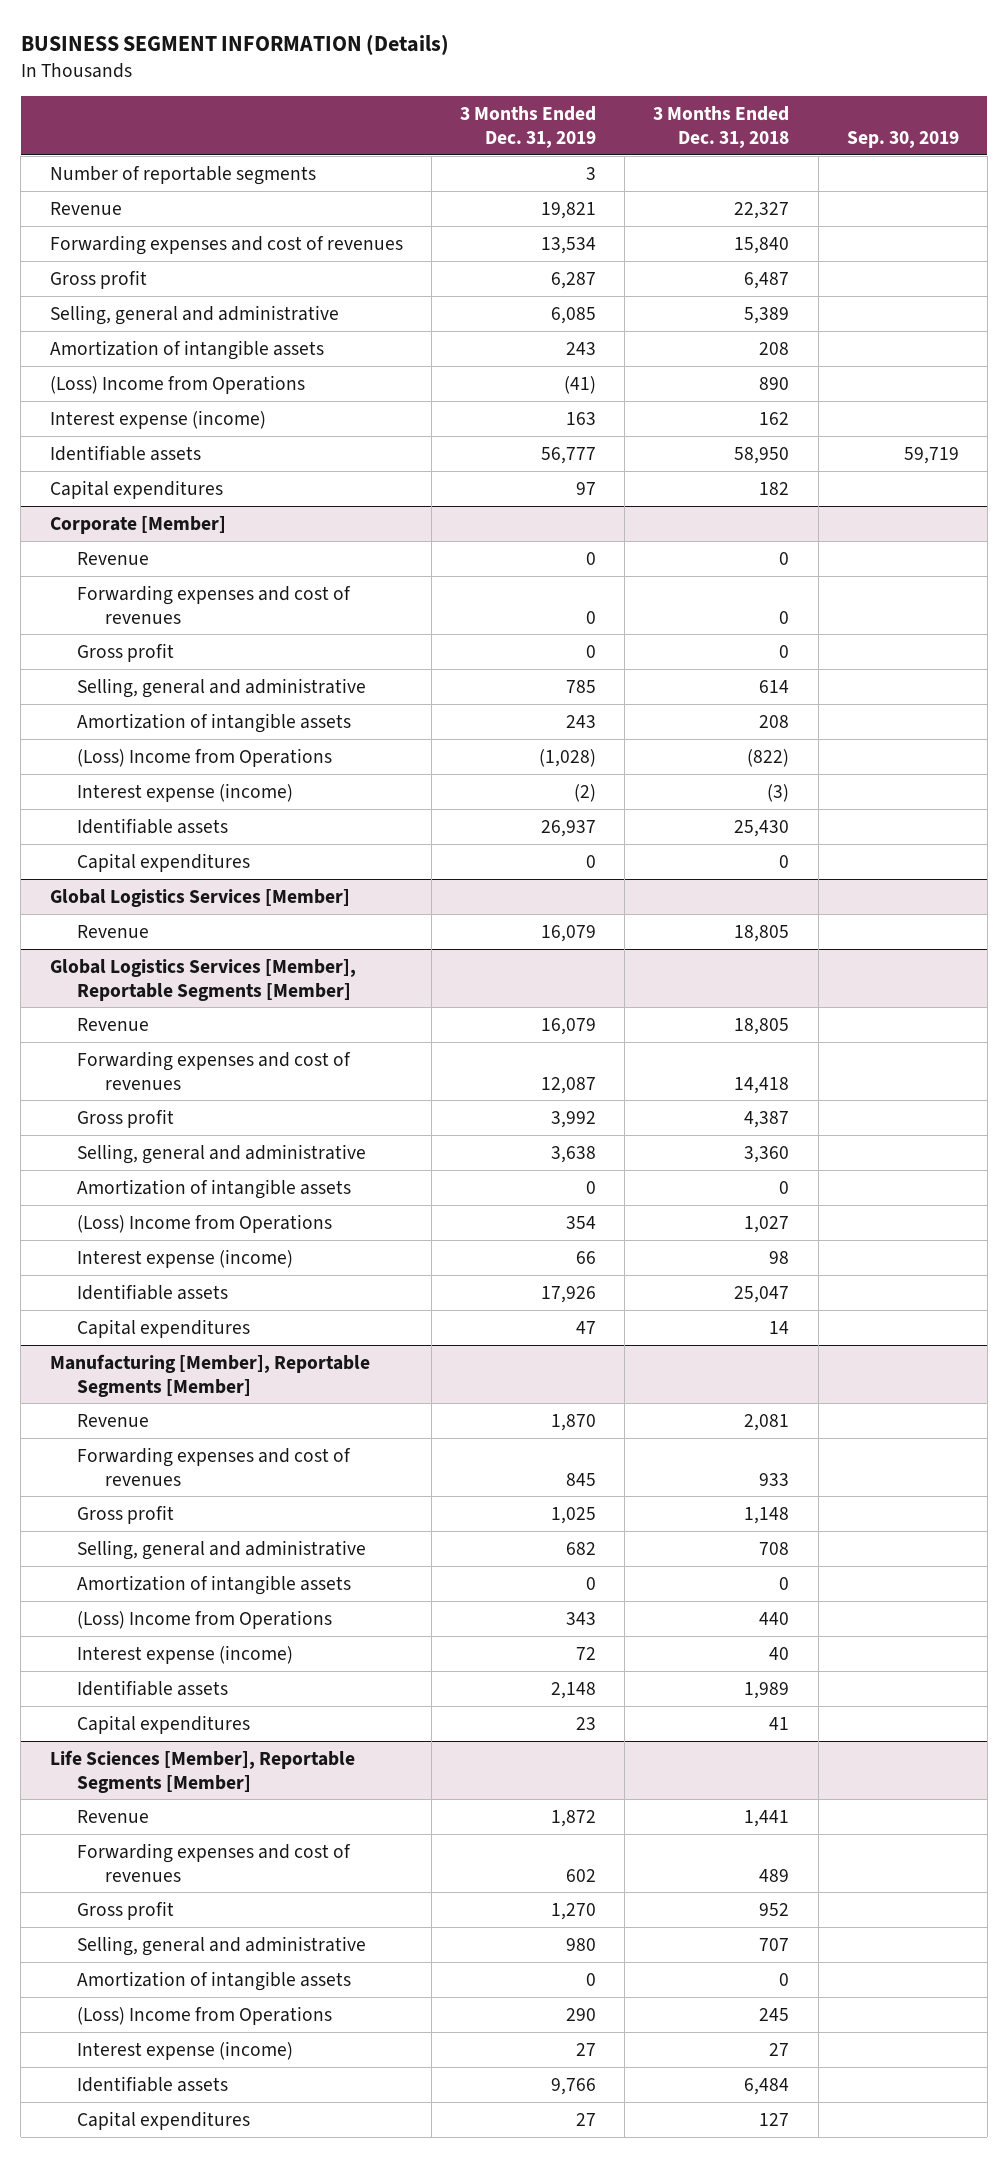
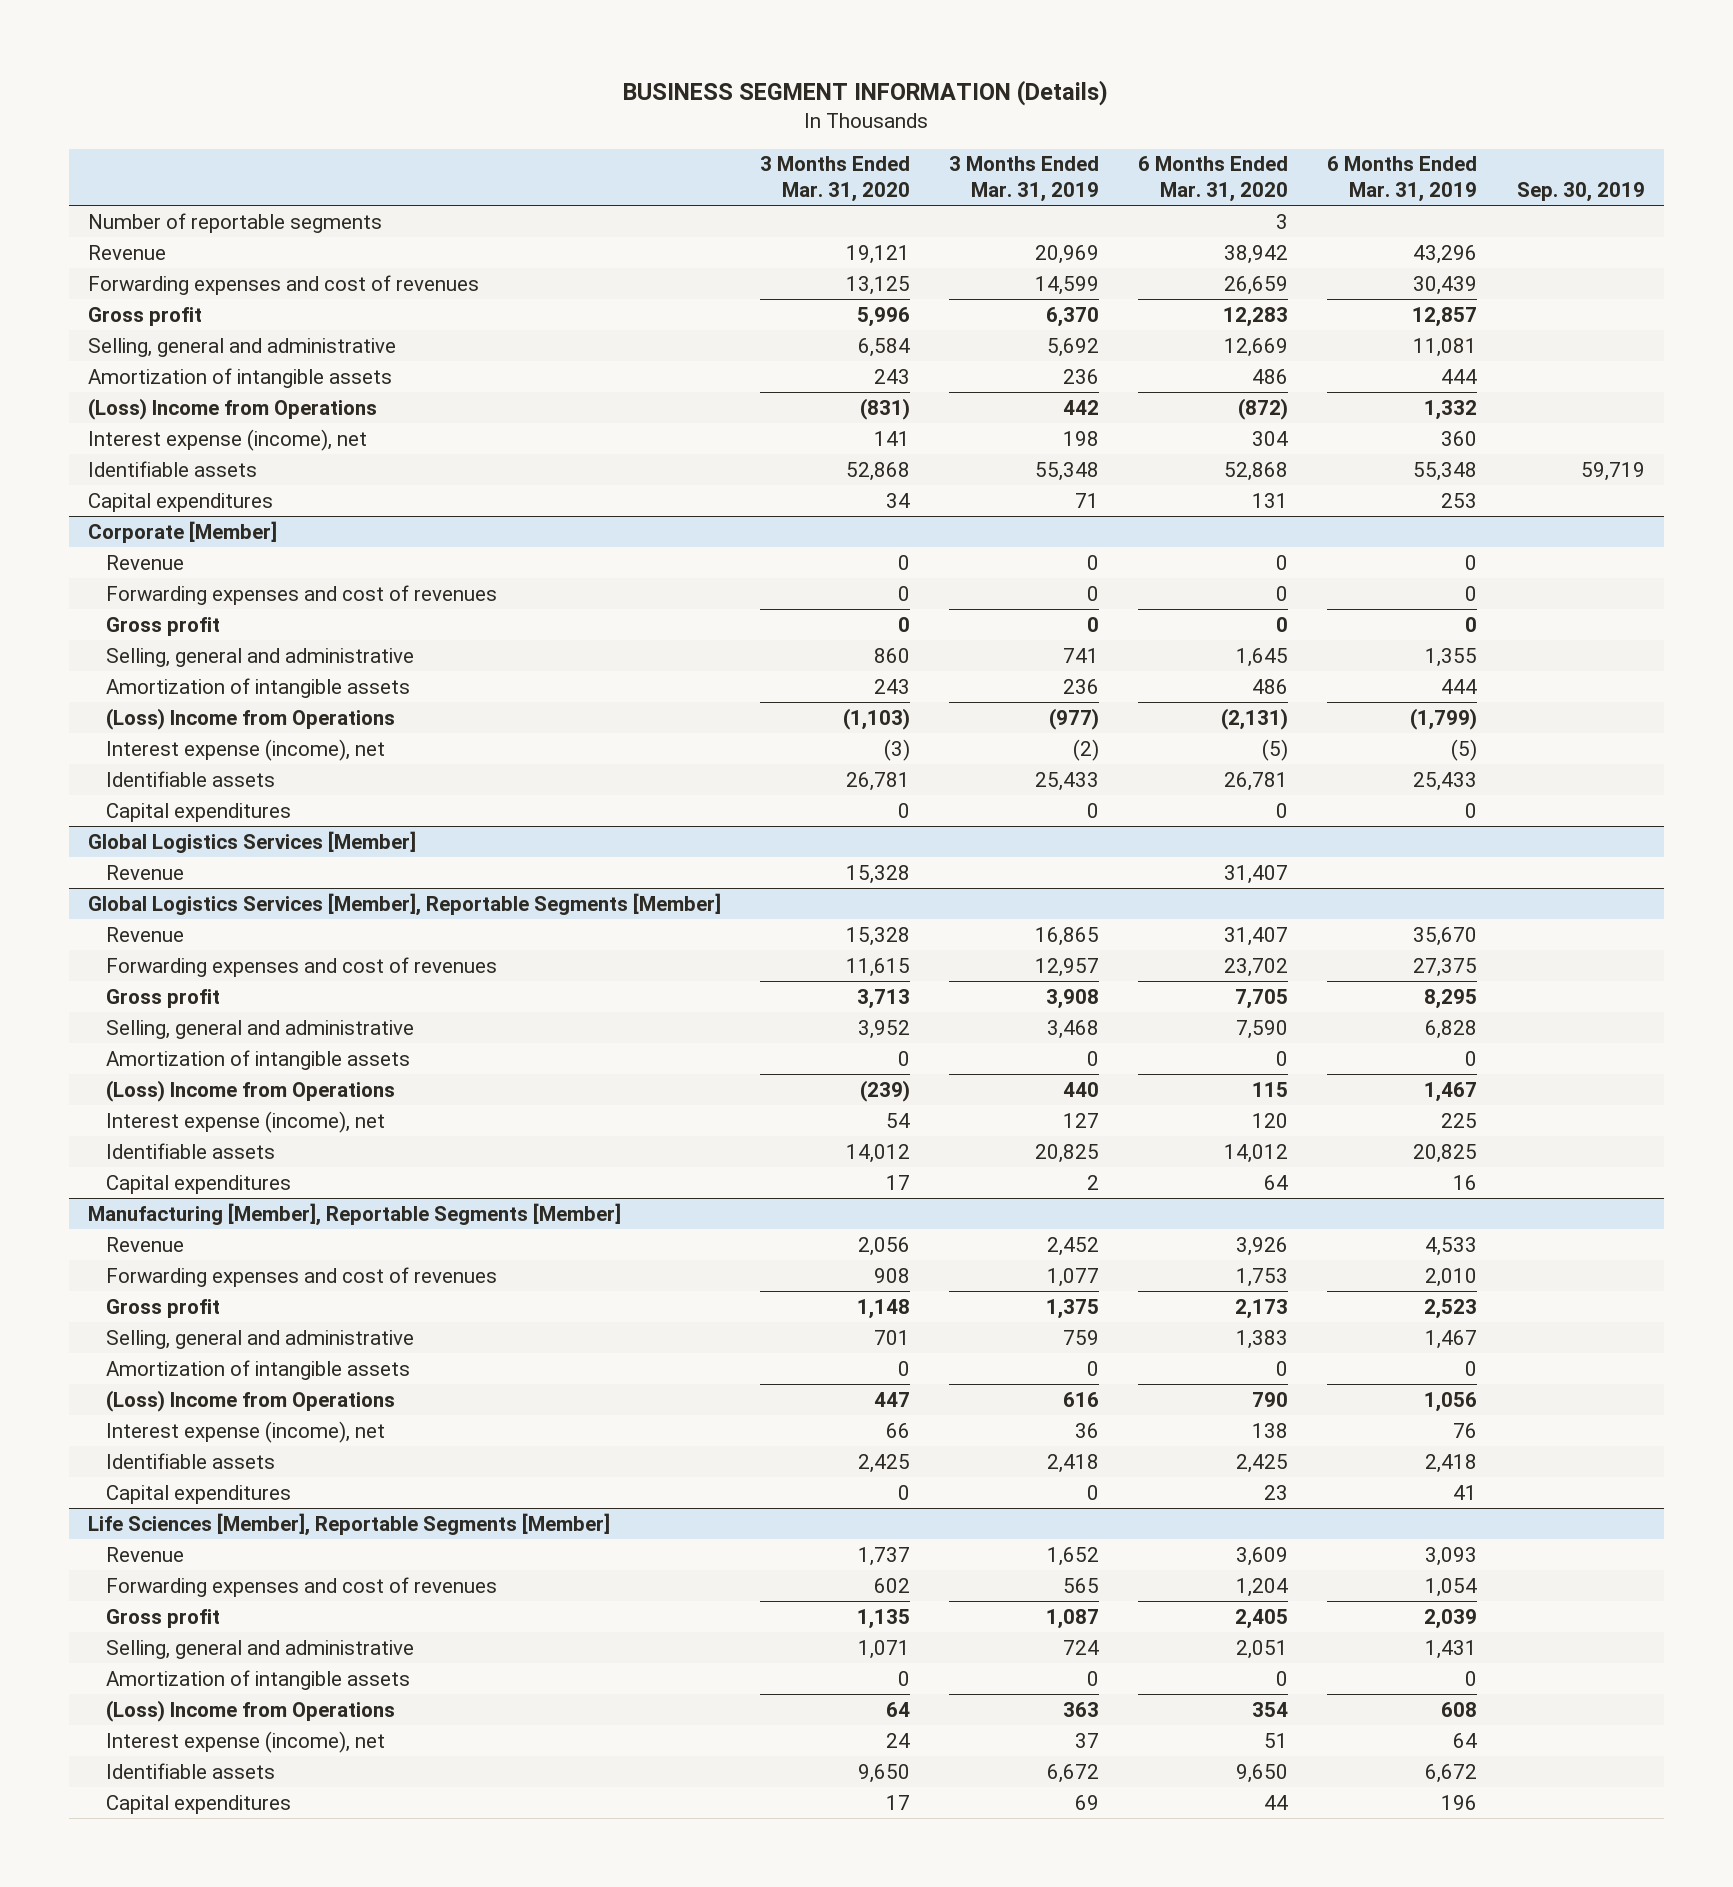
- | 3 Months Ended Dec. 31, 2019 | 3 Months Ended Dec. 31, 2018 | Sep. 30, 2019
+ | 3 Months Ended Mar. 31, 2020 | 3 Months Ended Mar. 31, 2019 | 6 Months Ended Mar. 31, 2020 | 6 Months Ended Mar. 31, 2019 | Sep. 30, 2019
- Interest expense (income) | 163 | 162 |
+ Interest expense (income), net | 141 | 198 | 304 | 360 |
@ Corporate [Member]
- Interest expense (income) | (2) | (3) |
+ Interest expense (income), net | (3) | (2) | (5) | (5) |
@ Global Logistics Services [Member], Reportable Segments [Member]
- Interest expense (income) | 66 | 98 |
+ Interest expense (income), net | 54 | 127 | 120 | 225 |
@ Manufacturing [Member], Reportable Segments [Member]
- Interest expense (income) | 72 | 40 |
+ Interest expense (income), net | 66 | 36 | 138 | 76 |
@ Life Sciences [Member], Reportable Segments [Member]
- Interest expense (income) | 27 | 27 |
+ Interest expense (income), net | 24 | 37 | 51 | 64 |

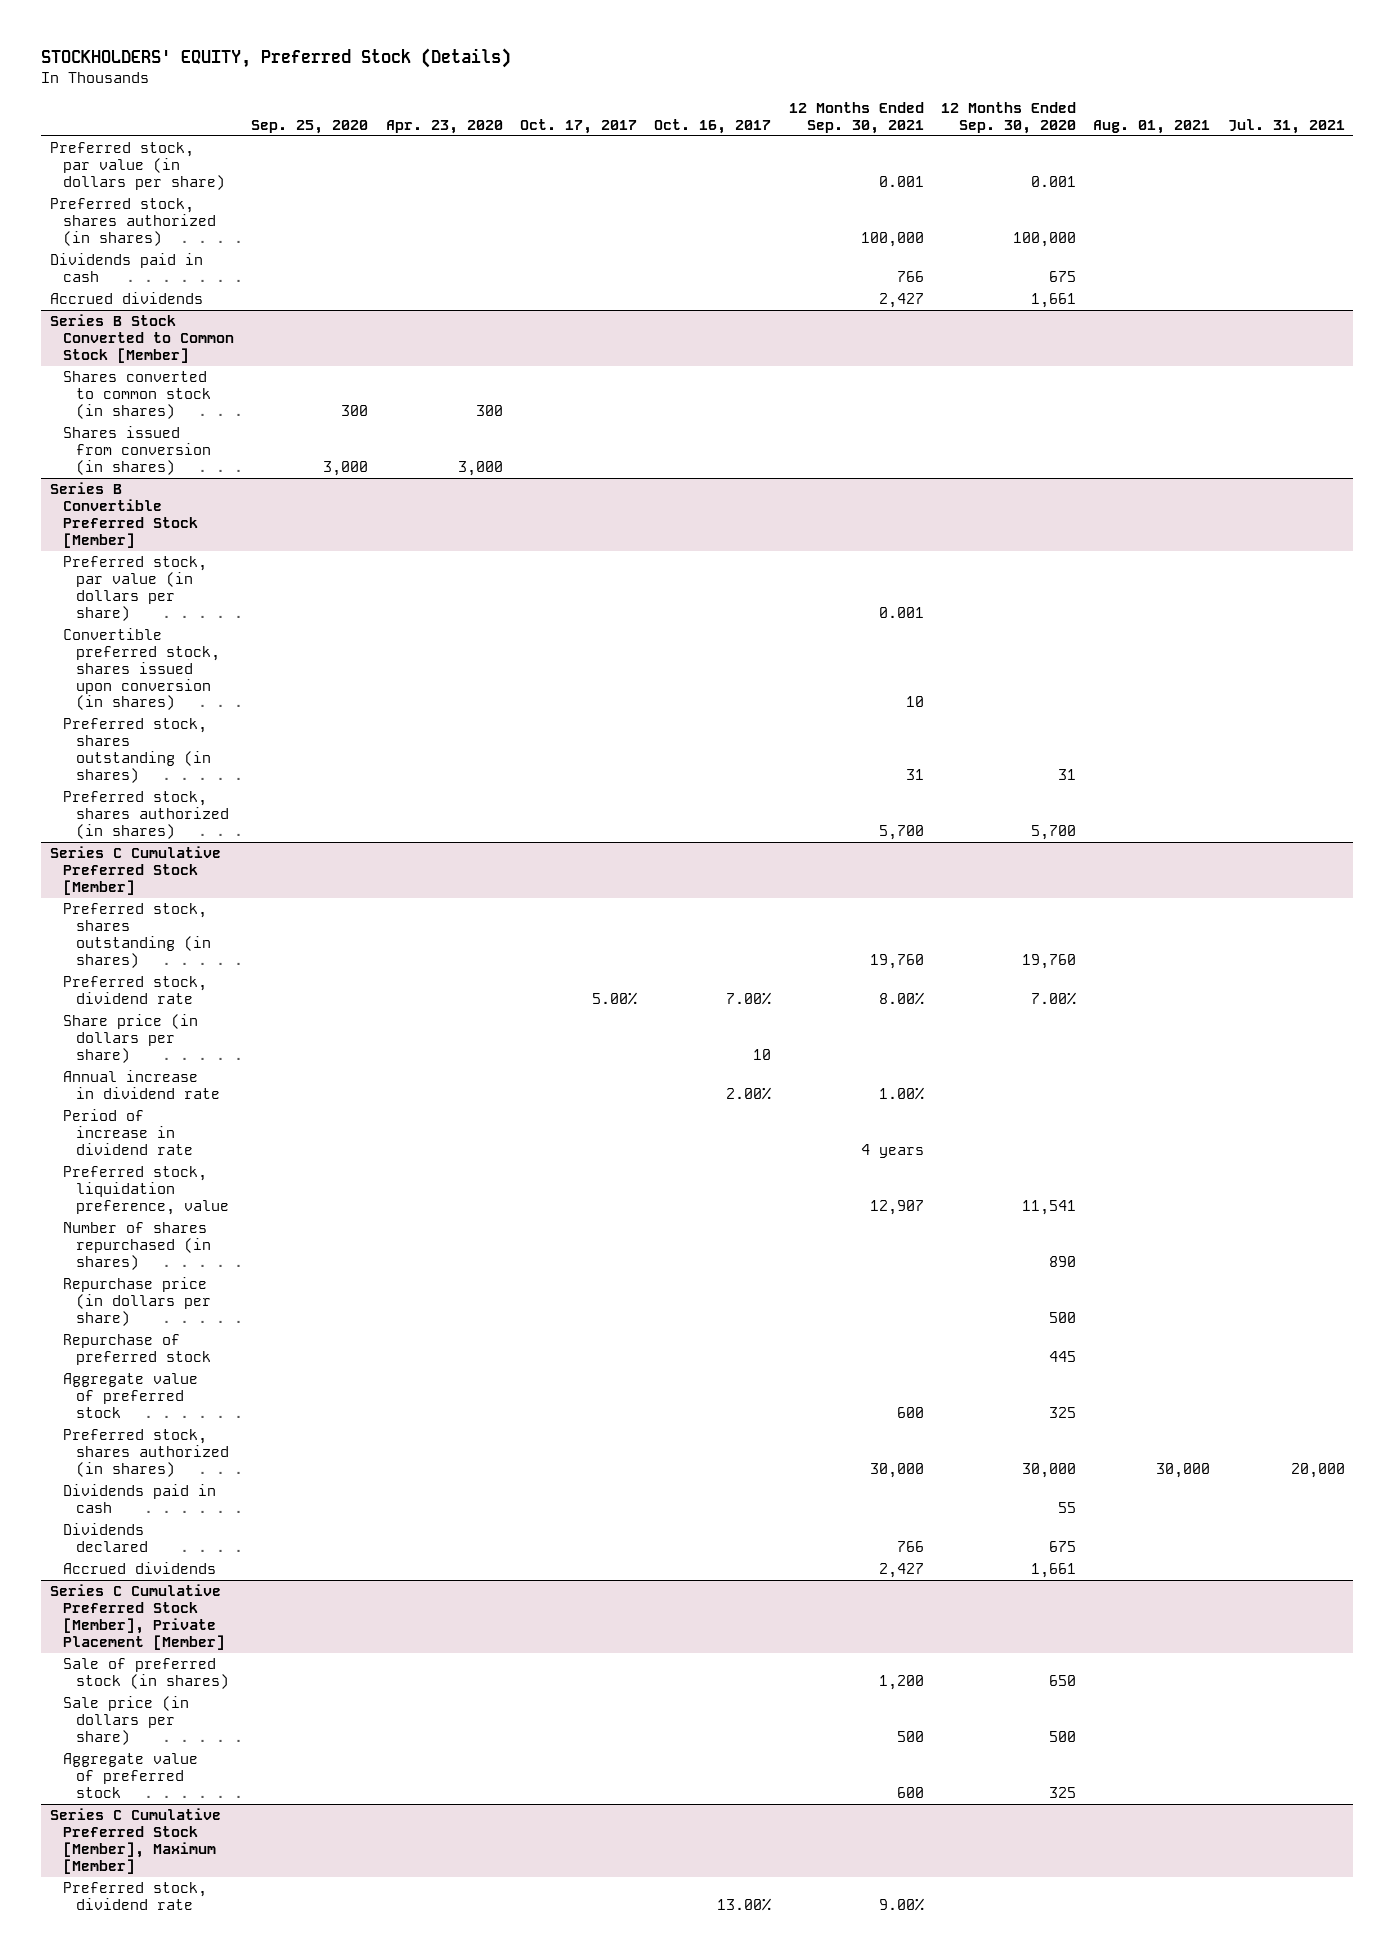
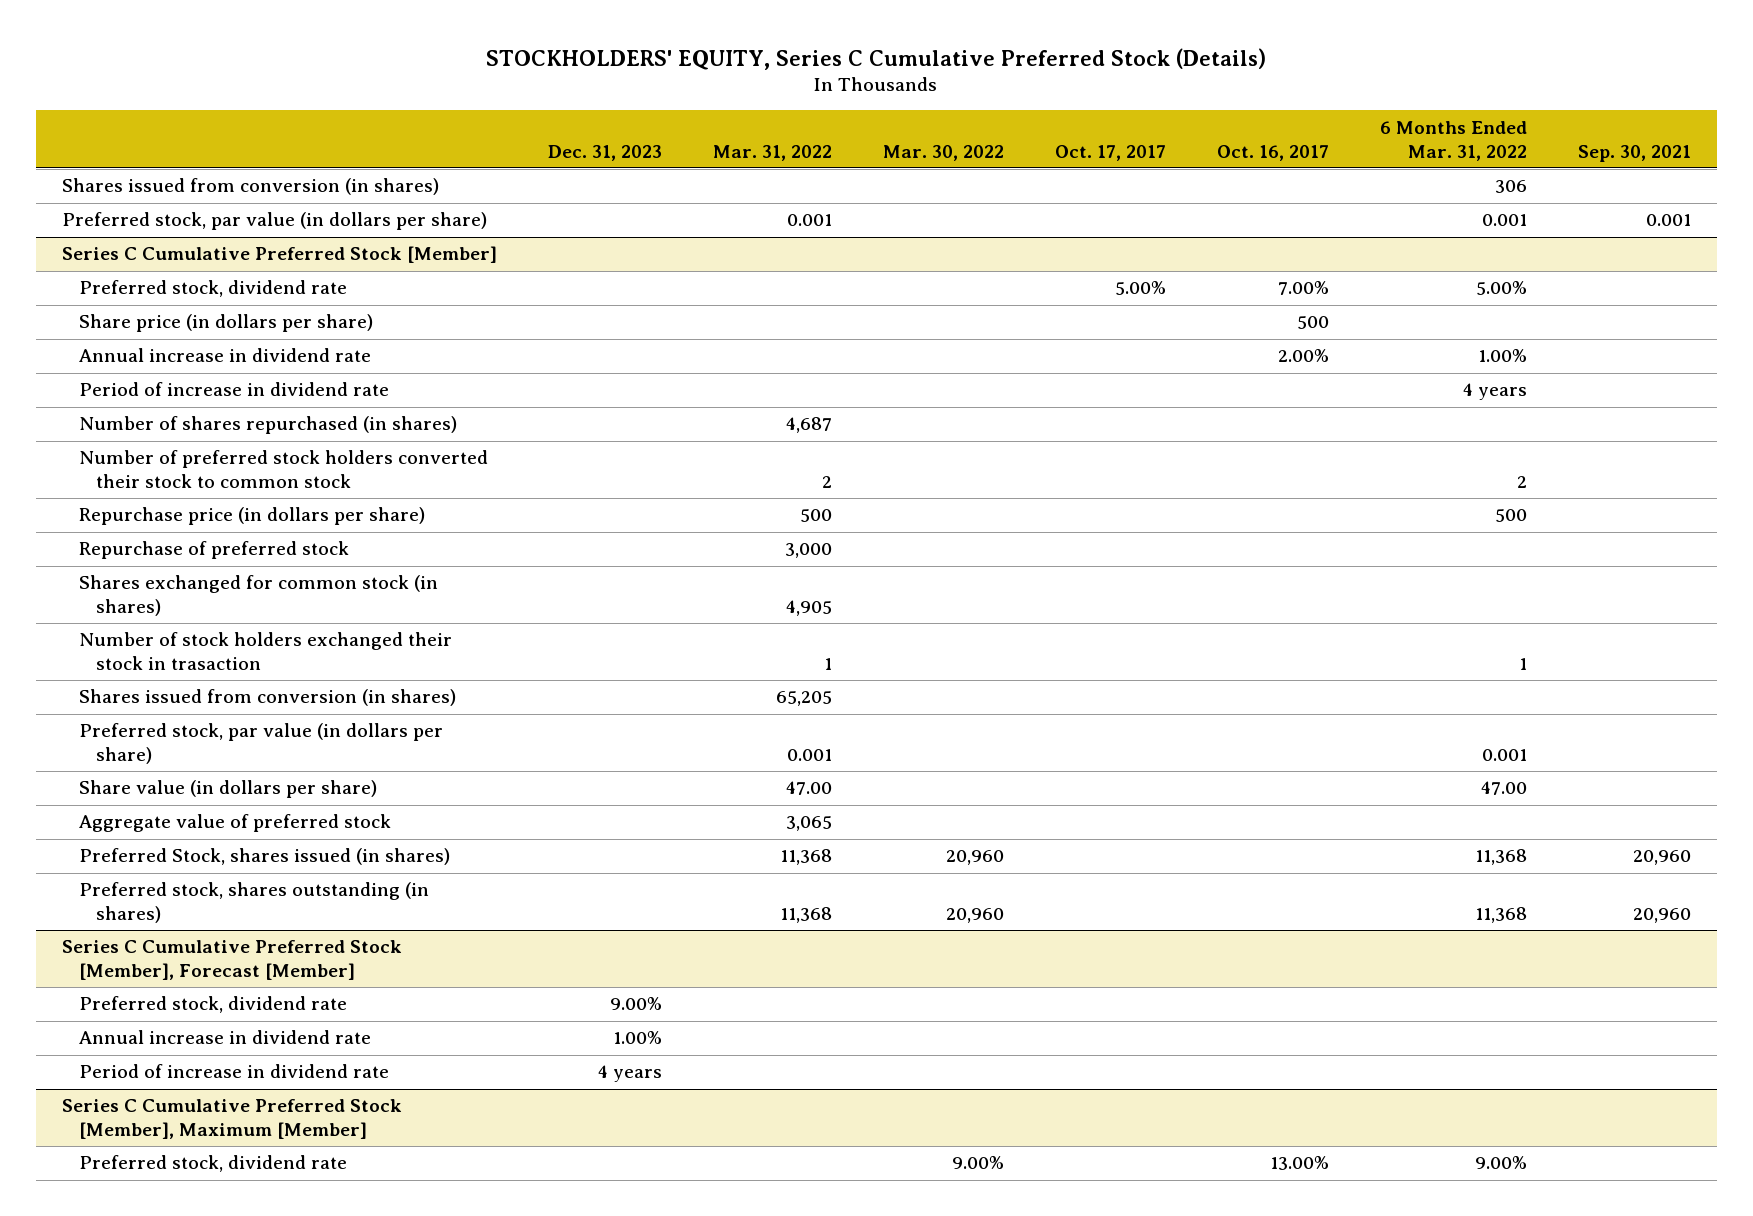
- STOCKHOLDERS' EQUITY, Preferred Stock (Details)
+ STOCKHOLDERS' EQUITY, Series C Cumulative Preferred Stock (Details)
- | Sep. 25, 2020 | Apr. 23, 2020 | Oct. 17, 2017 | Oct. 16, 2017 | 12 Months Ended Sep. 30, 2021 | 12 Months Ended Sep. 30, 2020 | Aug. 01, 2021 | Jul. 31, 2021
+ | Dec. 31, 2023 | Mar. 31, 2022 | Mar. 30, 2022 | Oct. 17, 2017 | Oct. 16, 2017 | 6 Months Ended Mar. 31, 2022 | Sep. 30, 2021
+ Shares issued from conversion (in shares) | | | | | | 306 |
- Preferred stock, shares authorized (in shares) | | | | | 100,000 | 100,000 | |
- Dividends paid in cash | | | | | 766 | 675 | |
- Accrued dividends | | | | | 2,427 | 1,661 | |
- Series B Stock Converted to Common Stock [Member]
- Shares converted to common stock (in shares) | 300 | 300 | | | | | |
- Shares issued from conversion (in shares) | 3,000 | 3,000 | | | | | |
- Series B Convertible Preferred Stock [Member]
- Preferred stock, par value (in dollars per share) | | | | | 0.001 | | |
- Convertible preferred stock, shares issued upon conversion (in shares) | | | | | 10 | | |
- Preferred stock, shares outstanding (in shares) | | | | | 31 | 31 | |
- Preferred stock, shares authorized (in shares) | | | | | 5,700 | 5,700 | |
@ Series C Cumulative Preferred Stock [Member]
- Share price (in dollars per share) | | | | 10 | | | |
+ Share price (in dollars per share) | | | | | 500 | |
- Preferred stock, liquidation preference, value | | | | | 12,907 | 11,541 | |
+ Number of preferred stock holders converted their stock to common stock | | 2 | | | | 2 |
+ Shares exchanged for common stock (in shares) | | 4,905 | | | | |
+ Number of stock holders exchanged their stock in trasaction | | 1 | | | | 1 |
+ Shares issued from conversion (in shares) | | 65,205 | | | | |
+ Preferred stock, par value (in dollars per share) | | 0.001 | | | | 0.001 |
+ Share value (in dollars per share) | | 47.00 | | | | 47.00 |
- Preferred stock, shares authorized (in shares) | | | | | 30,000 | 30,000 | 30,000 | 20,000
- Dividends paid in cash | | | | | | 55 | |
- Dividends declared | | | | | 766 | 675 | |
- Accrued dividends | | | | | 2,427 | 1,661 | |
- Series C Cumulative Preferred Stock [Member], Private Placement [Member]
- Sale of preferred stock (in shares) | | | | | 1,200 | 650 | |
- Sale price (in dollars per share) | | | | | 500 | 500 | |
- Aggregate value of preferred stock | | | | | 600 | 325 | |
@ Series C Cumulative Preferred Stock [Member]
+ Preferred Stock, shares issued (in shares) | | 11,368 | 20,960 | | | 11,368 | 20,960
moved down: Preferred stock, shares outstanding (in shares) | | 11,368 | 20,960 | | | 11,368 | 20,960
+ Series C Cumulative Preferred Stock [Member], Forecast [Member]
+ Preferred stock, dividend rate | 9.00% | | | | | |
+ Annual increase in dividend rate | 1.00% | | | | | |
+ Period of increase in dividend rate | 4 years | | | | | |

